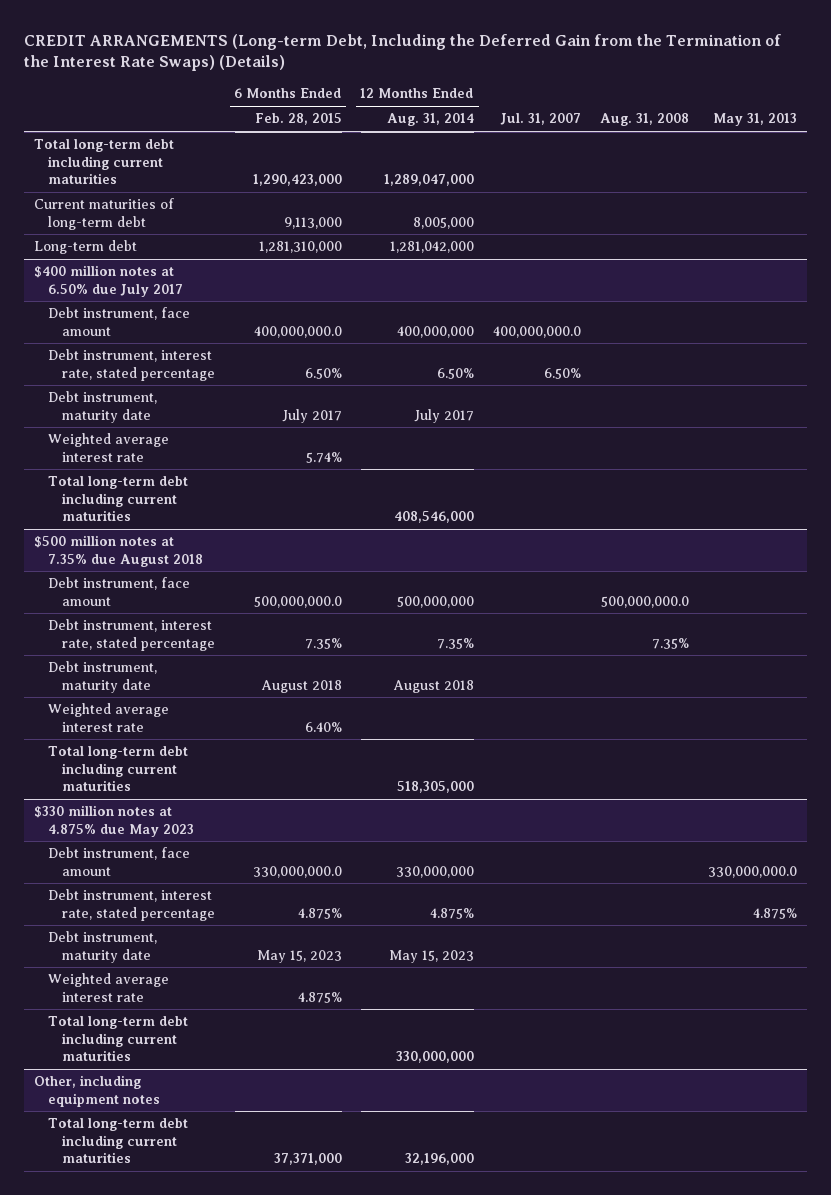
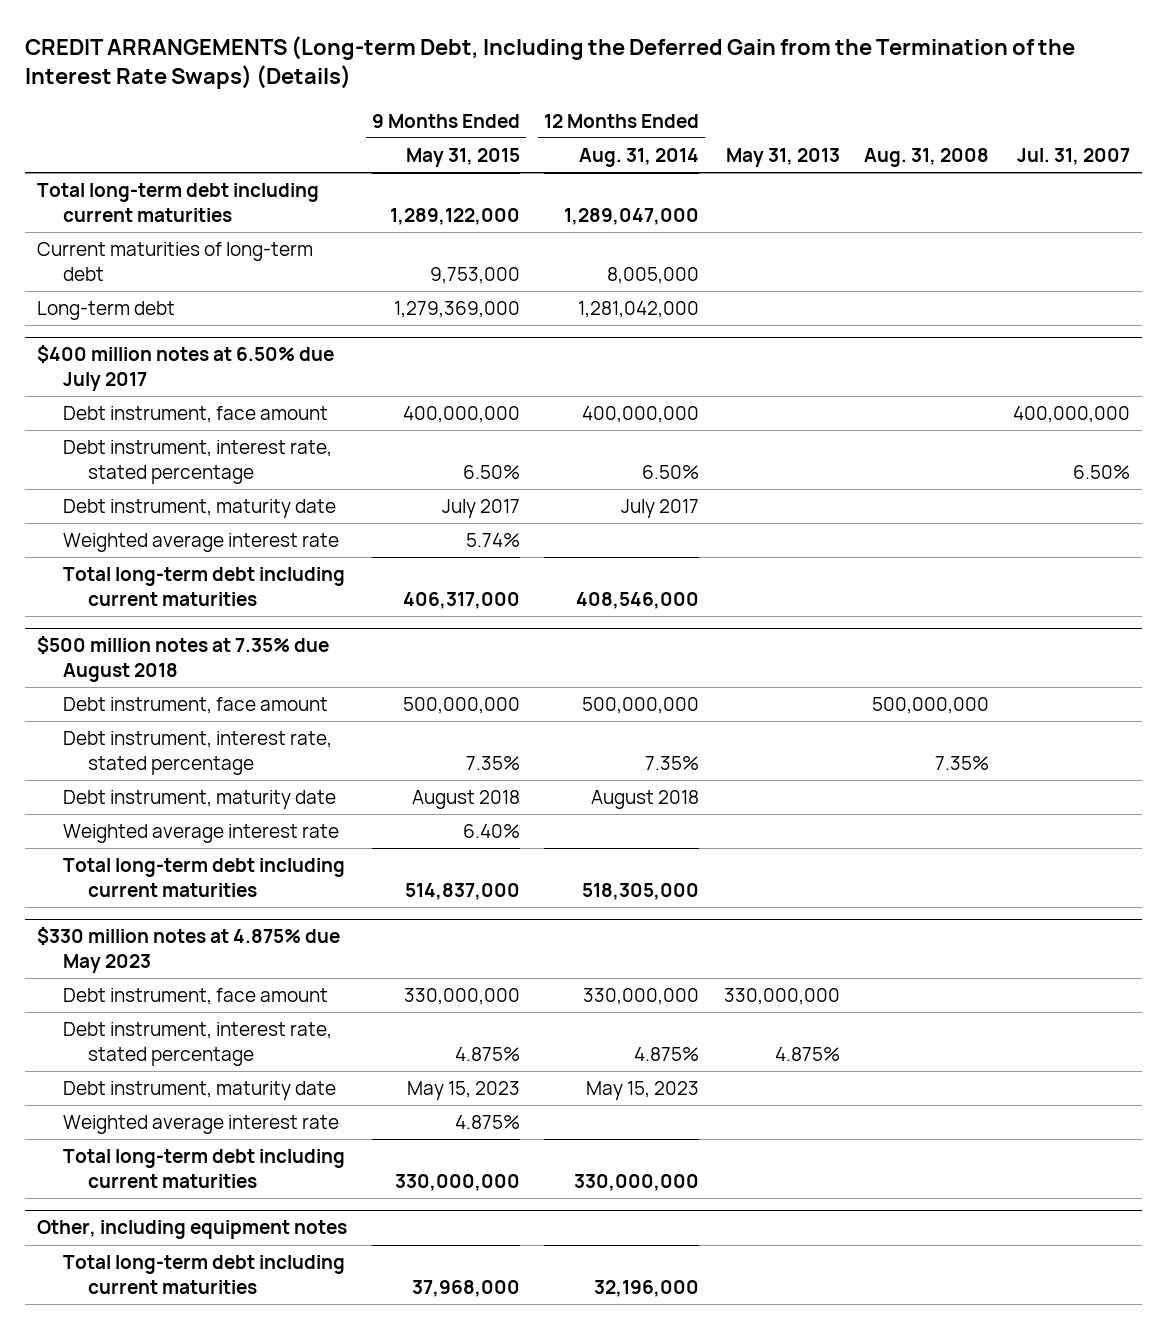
- | 6 Months Ended Feb. 28, 2015 | 12 Months Ended Aug. 31, 2014 | Jul. 31, 2007 | Aug. 31, 2008 | May 31, 2013
+ | 9 Months Ended May 31, 2015 | 12 Months Ended Aug. 31, 2014 | May 31, 2013 | Aug. 31, 2008 | Jul. 31, 2007
@ $400 million notes at 6.50% due July 2017
- Debt instrument, face amount | 400,000,000.0 | 400,000,000 | 400,000,000.0 | |
+ Debt instrument, face amount | 400,000,000 | 400,000,000 | | | 400,000,000
@ $500 million notes at 7.35% due August 2018
- Debt instrument, face amount | 500,000,000.0 | 500,000,000 | | 500,000,000.0 |
+ Debt instrument, face amount | 500,000,000 | 500,000,000 | | 500,000,000 |
@ $330 million notes at 4.875% due May 2023
- Debt instrument, face amount | 330,000,000.0 | 330,000,000 | | | 330,000,000.0
+ Debt instrument, face amount | 330,000,000 | 330,000,000 | 330,000,000 | |

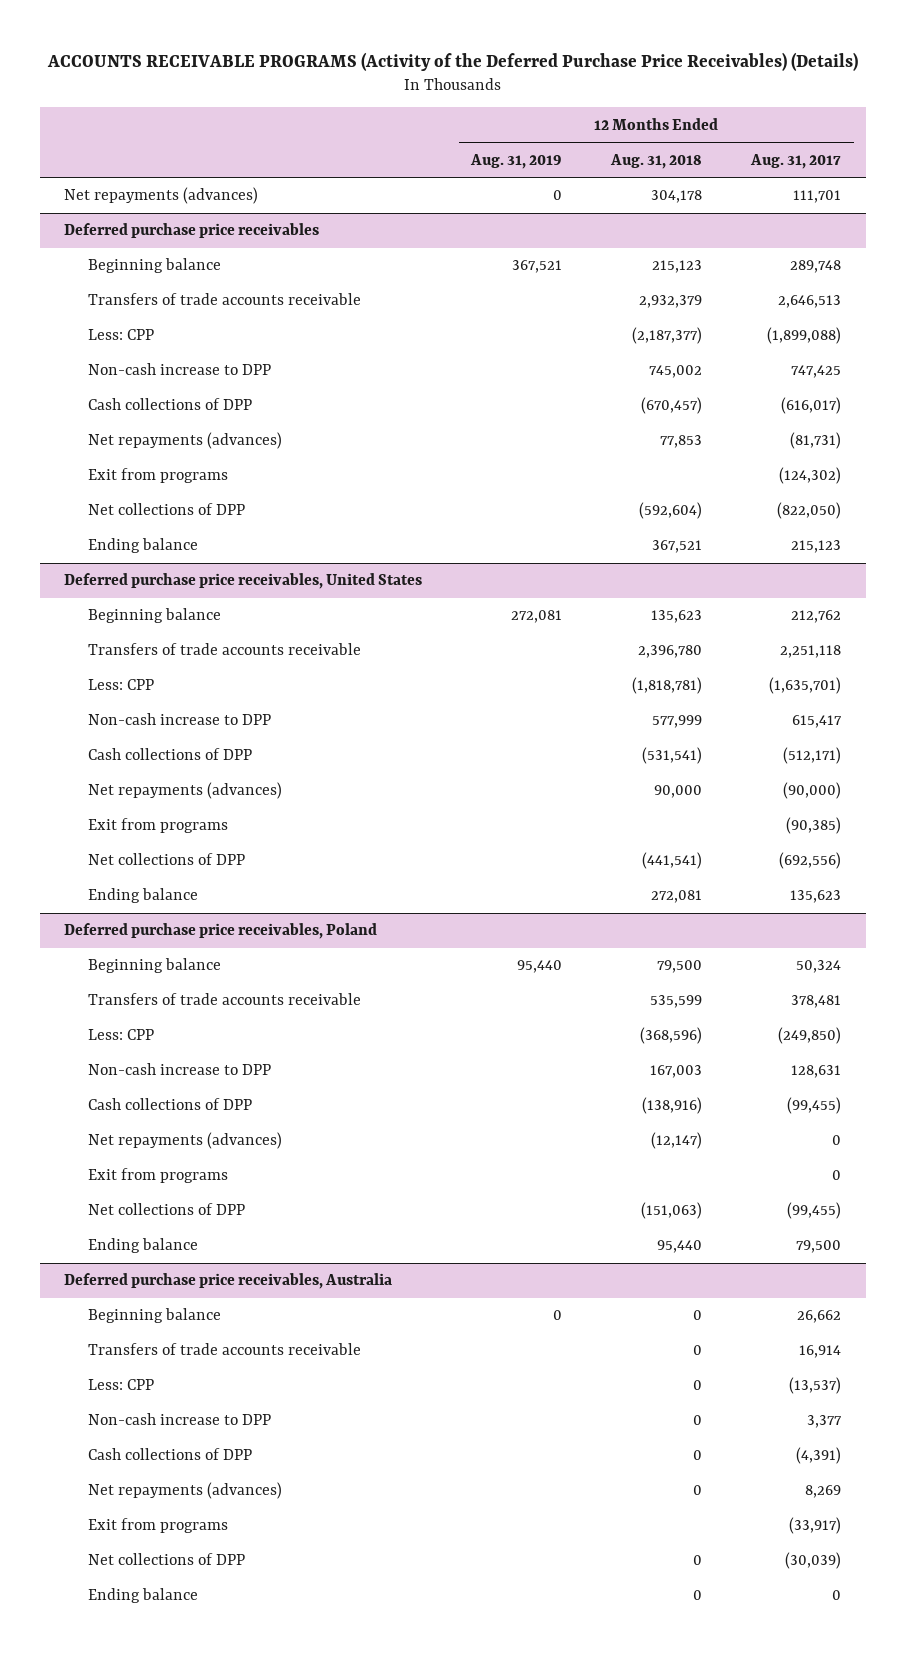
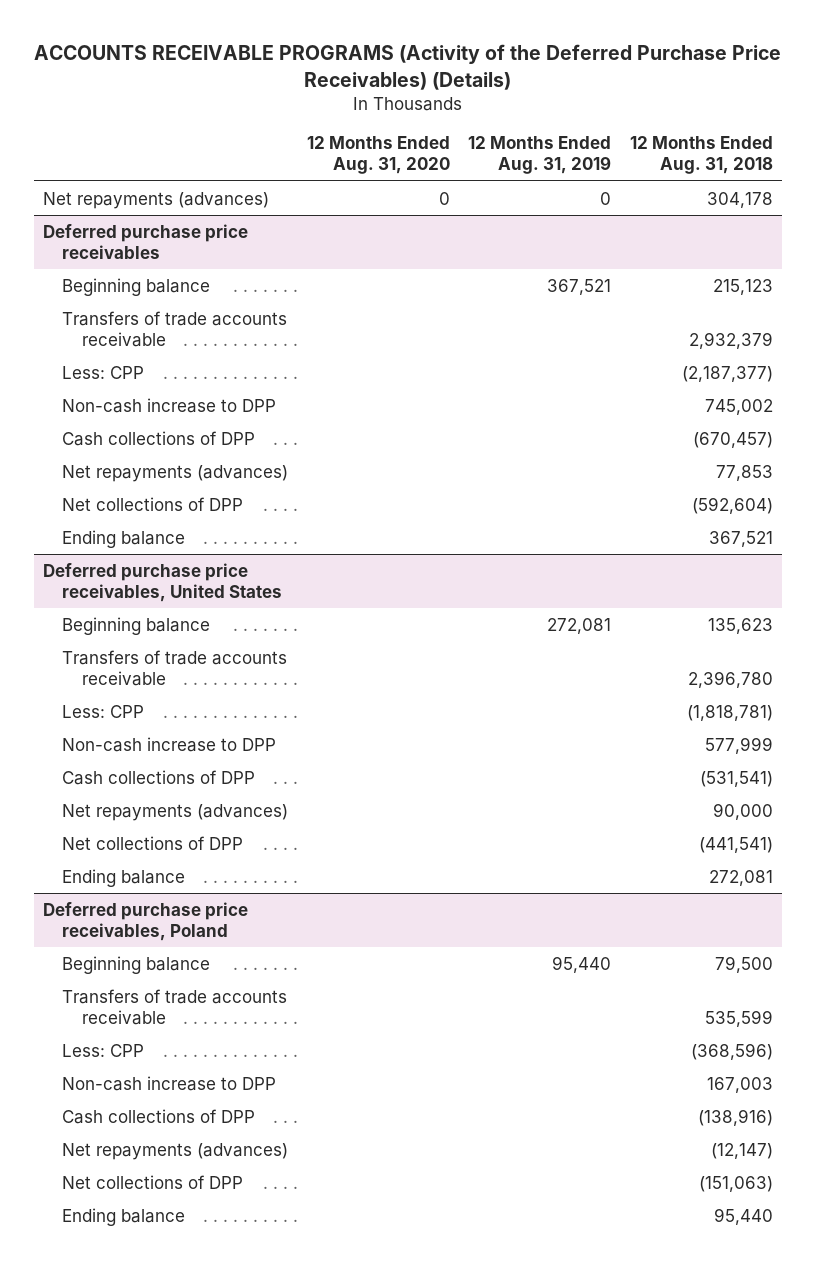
- | 12 Months Ended Aug. 31, 2019 | 12 Months Ended Aug. 31, 2018 | 12 Months Ended Aug. 31, 2017
+ | 12 Months Ended Aug. 31, 2020 | 12 Months Ended Aug. 31, 2019 | 12 Months Ended Aug. 31, 2018
@ Deferred purchase price receivables
- Exit from programs | | | (124,302)
@ Deferred purchase price receivables, United States
- Exit from programs | | | (90,385)
@ Deferred purchase price receivables, Poland
- Exit from programs | | | 0
- Deferred purchase price receivables, Australia
- Beginning balance | 0 | 0 | 26,662
- Transfers of trade accounts receivable | | 0 | 16,914
- Less: CPP | | 0 | (13,537)
- Non-cash increase to DPP | | 0 | 3,377
- Cash collections of DPP | | 0 | (4,391)
- Net repayments (advances) | | 0 | 8,269
- Exit from programs | | | (33,917)
- Net collections of DPP | | 0 | (30,039)
- Ending balance | | 0 | 0

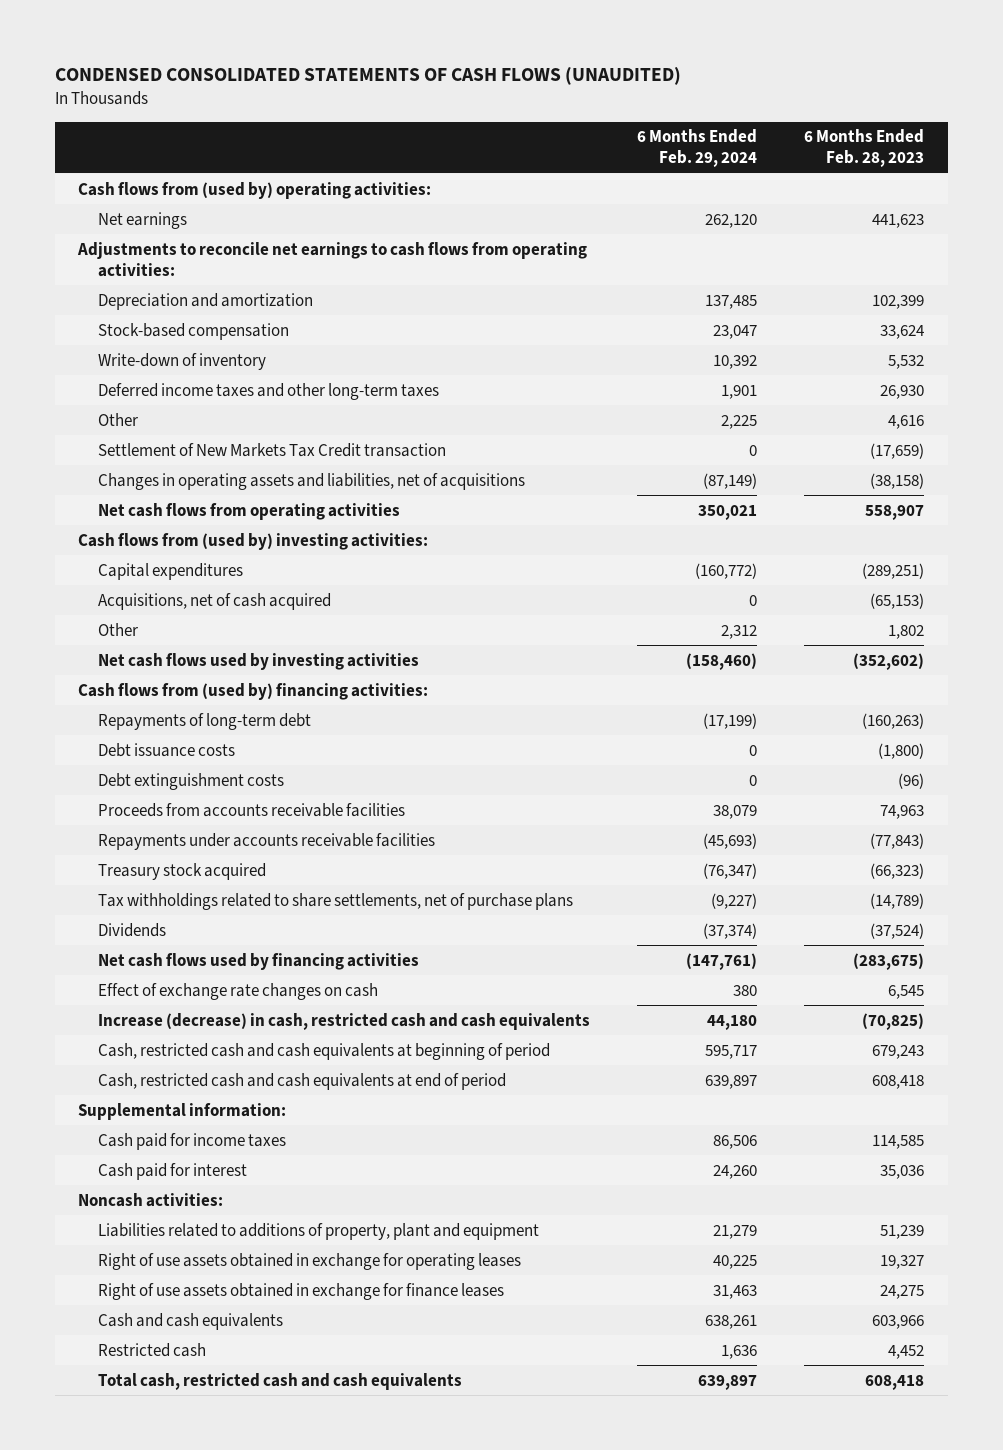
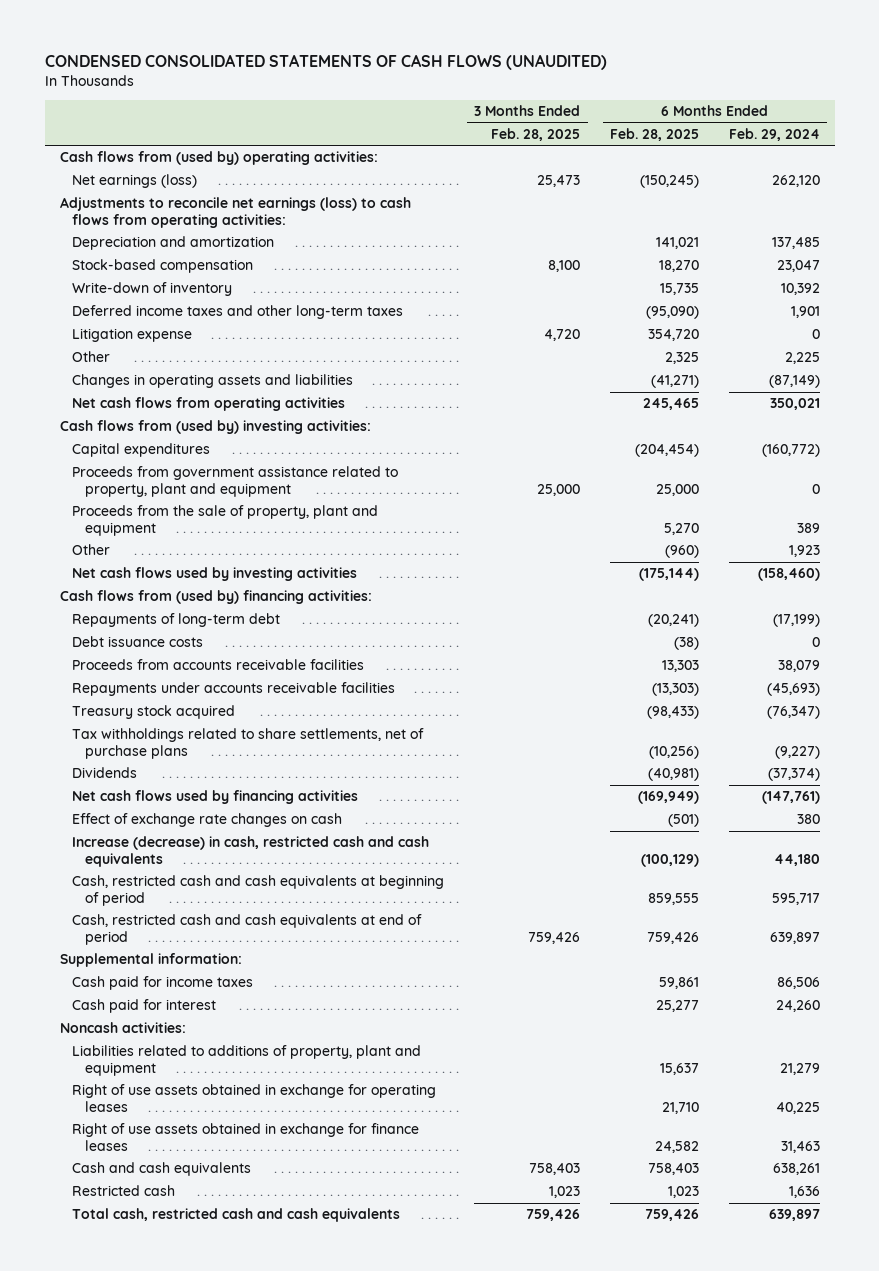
- | 6 Months Ended Feb. 29, 2024 | 6 Months Ended Feb. 28, 2023
+ | 3 Months Ended Feb. 28, 2025 | 6 Months Ended Feb. 28, 2025 | 6 Months Ended Feb. 29, 2024
- Net earnings | 262,120 | 441,623
- Adjustments to reconcile net earnings to cash flows from operating activities:
+ Net earnings (loss) | 25,473 | (150,245) | 262,120
+ Adjustments to reconcile net earnings (loss) to cash flows from operating activities:
+ Litigation expense | 4,720 | 354,720 | 0
- Settlement of New Markets Tax Credit transaction | 0 | (17,659)
- Changes in operating assets and liabilities, net of acquisitions | (87,149) | (38,158)
+ Changes in operating assets and liabilities | | (41,271) | (87,149)
- Acquisitions, net of cash acquired | 0 | (65,153)
- Other | 2,312 | 1,802
+ Proceeds from government assistance related to property, plant and equipment | 25,000 | 25,000 | 0
+ Proceeds from the sale of property, plant and equipment | | 5,270 | 389
+ Other | | (960) | 1,923
- Debt extinguishment costs | 0 | (96)

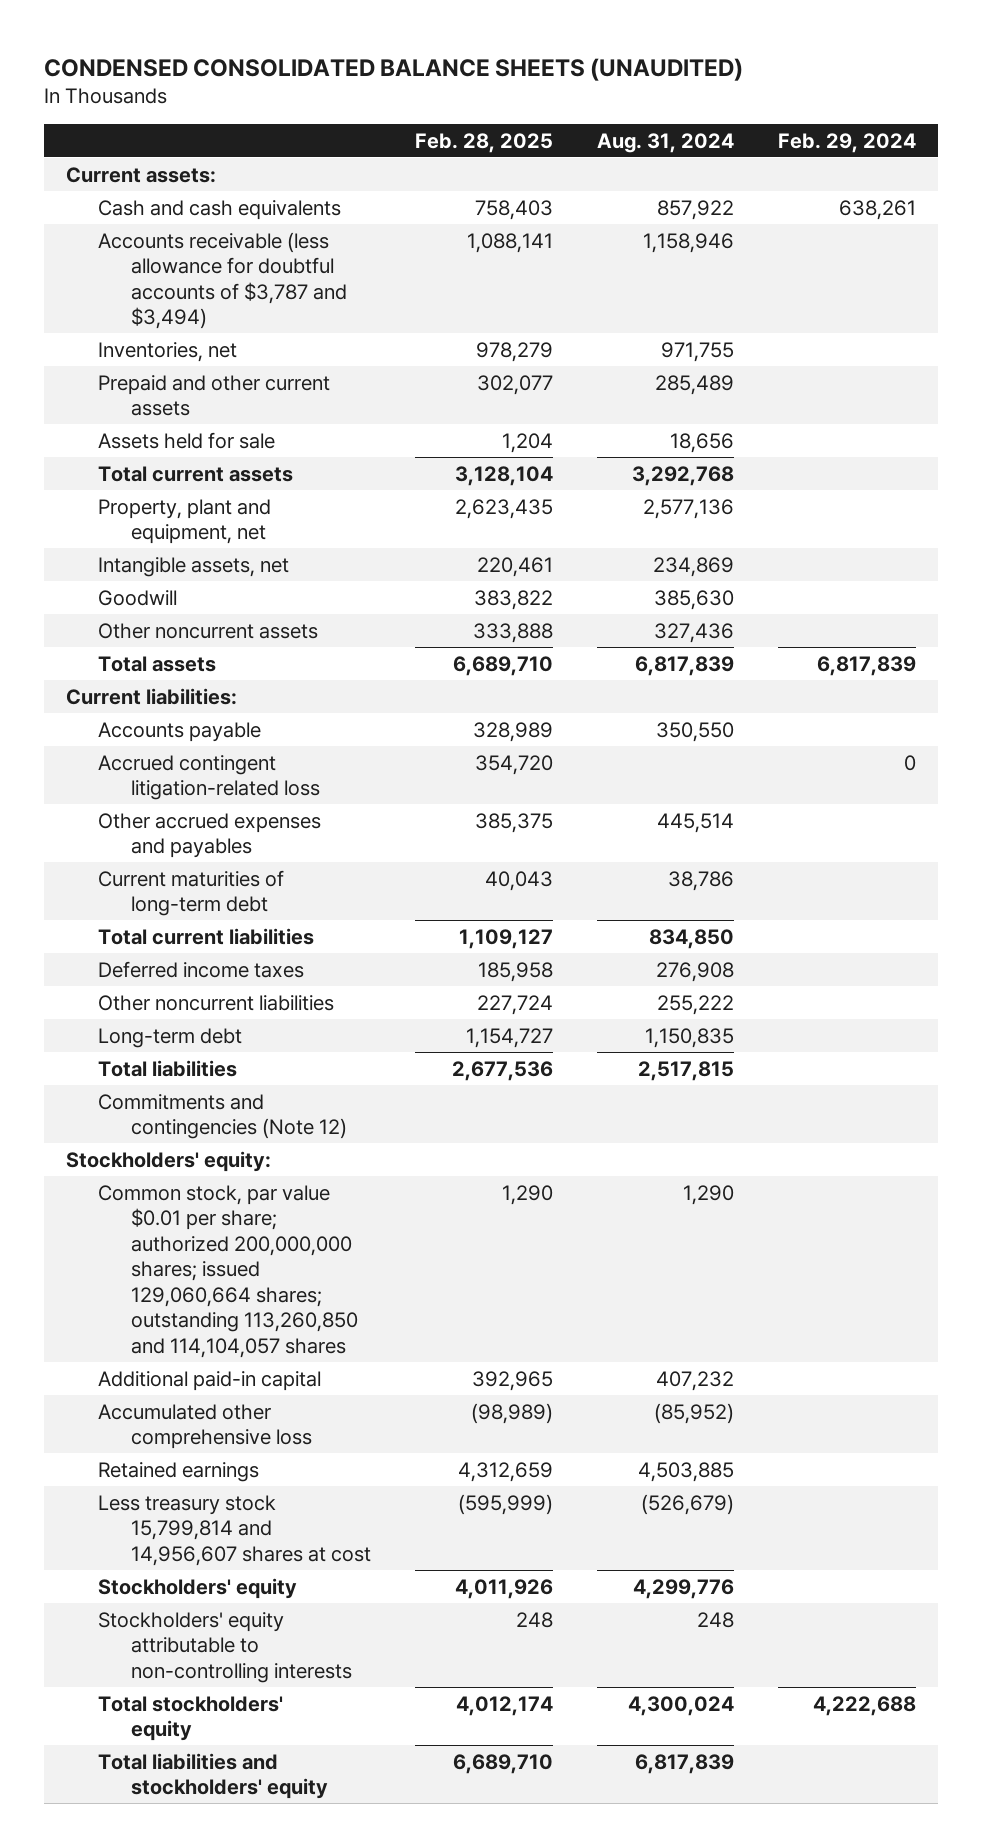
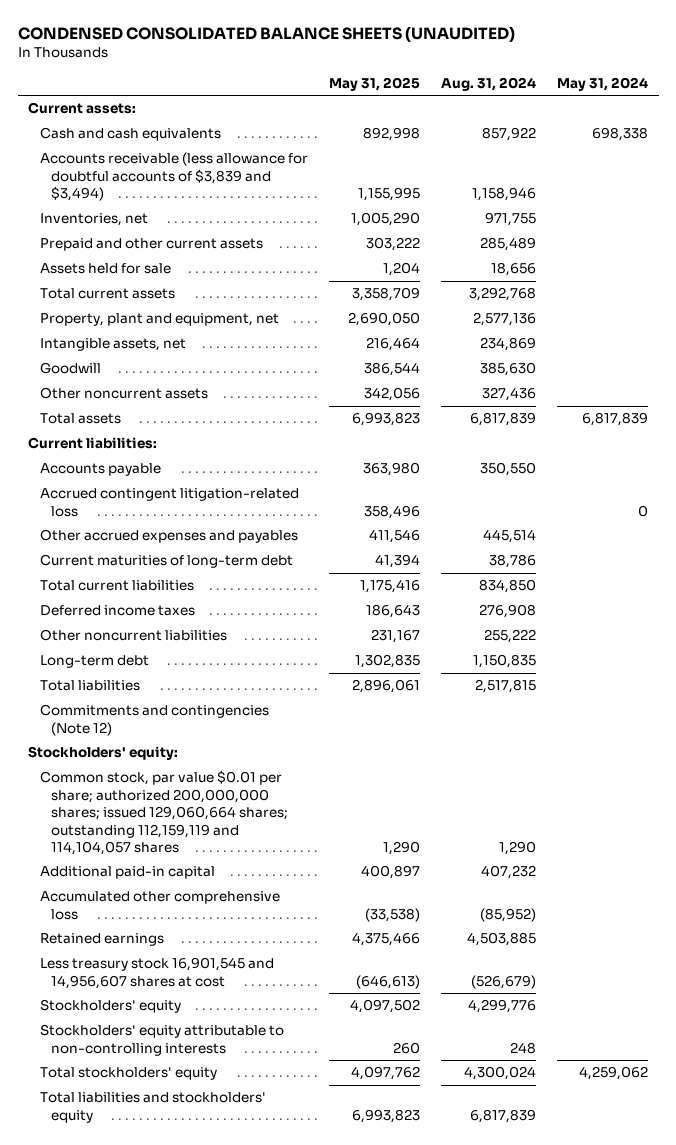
- | Feb. 28, 2025 | Aug. 31, 2024 | Feb. 29, 2024
+ | May 31, 2025 | Aug. 31, 2024 | May 31, 2024
- Accounts receivable (less allowance for doubtful accounts of $3,787 and $3,494) | 1,088,141 | 1,158,946 |
+ Accounts receivable (less allowance for doubtful accounts of $3,839 and $3,494) | 1,155,995 | 1,158,946 |
- Common stock, par value $0.01 per share; authorized 200,000,000 shares; issued 129,060,664 shares; outstanding 113,260,850 and 114,104,057 shares | 1,290 | 1,290 |
+ Common stock, par value $0.01 per share; authorized 200,000,000 shares; issued 129,060,664 shares; outstanding 112,159,119 and 114,104,057 shares | 1,290 | 1,290 |
- Less treasury stock 15,799,814 and 14,956,607 shares at cost | (595,999) | (526,679) |
+ Less treasury stock 16,901,545 and 14,956,607 shares at cost | (646,613) | (526,679) |

